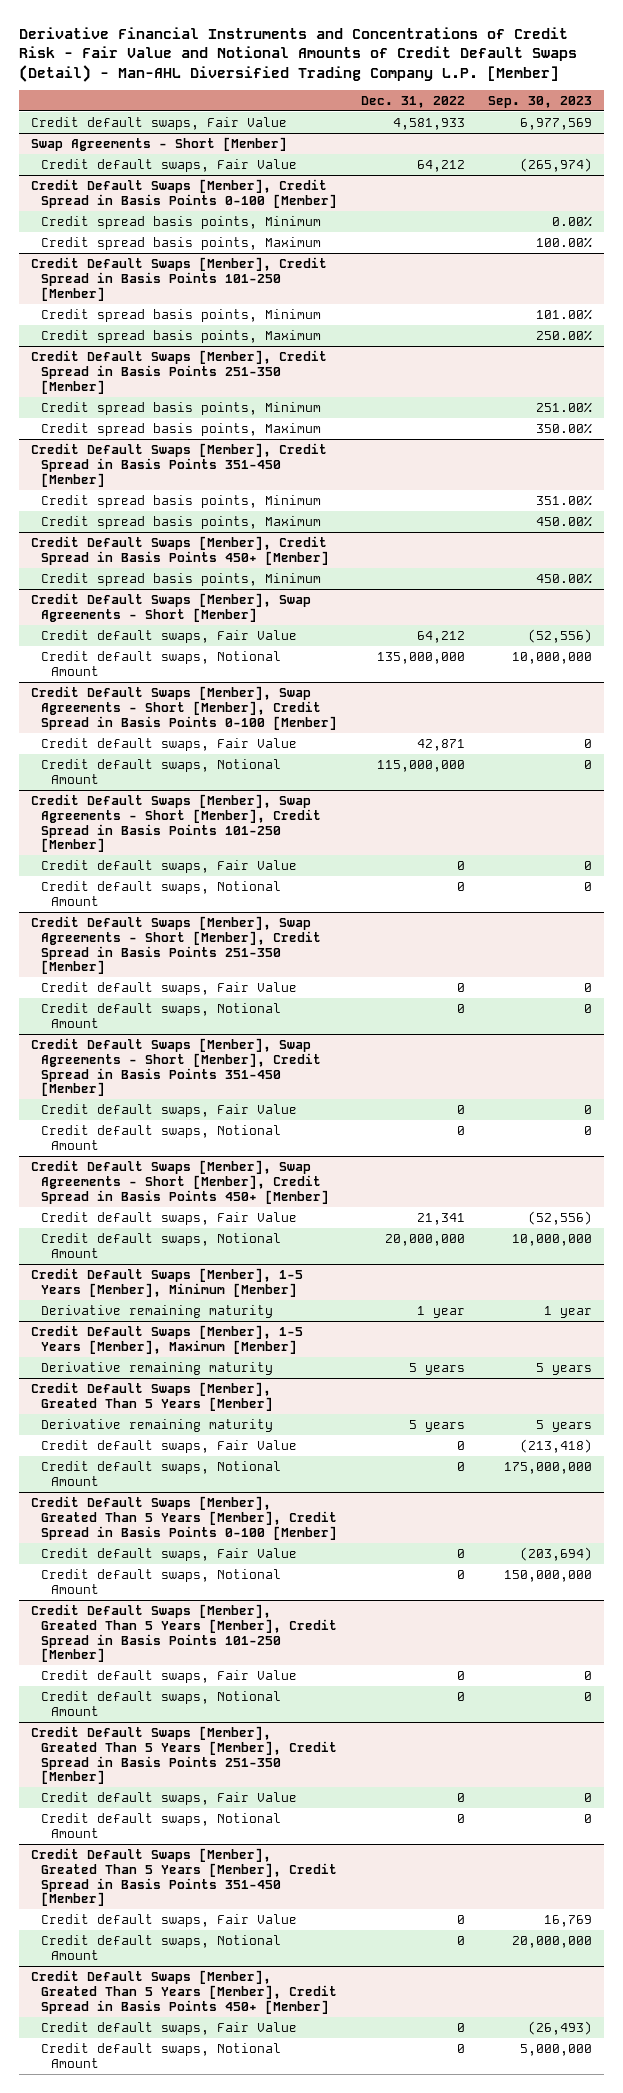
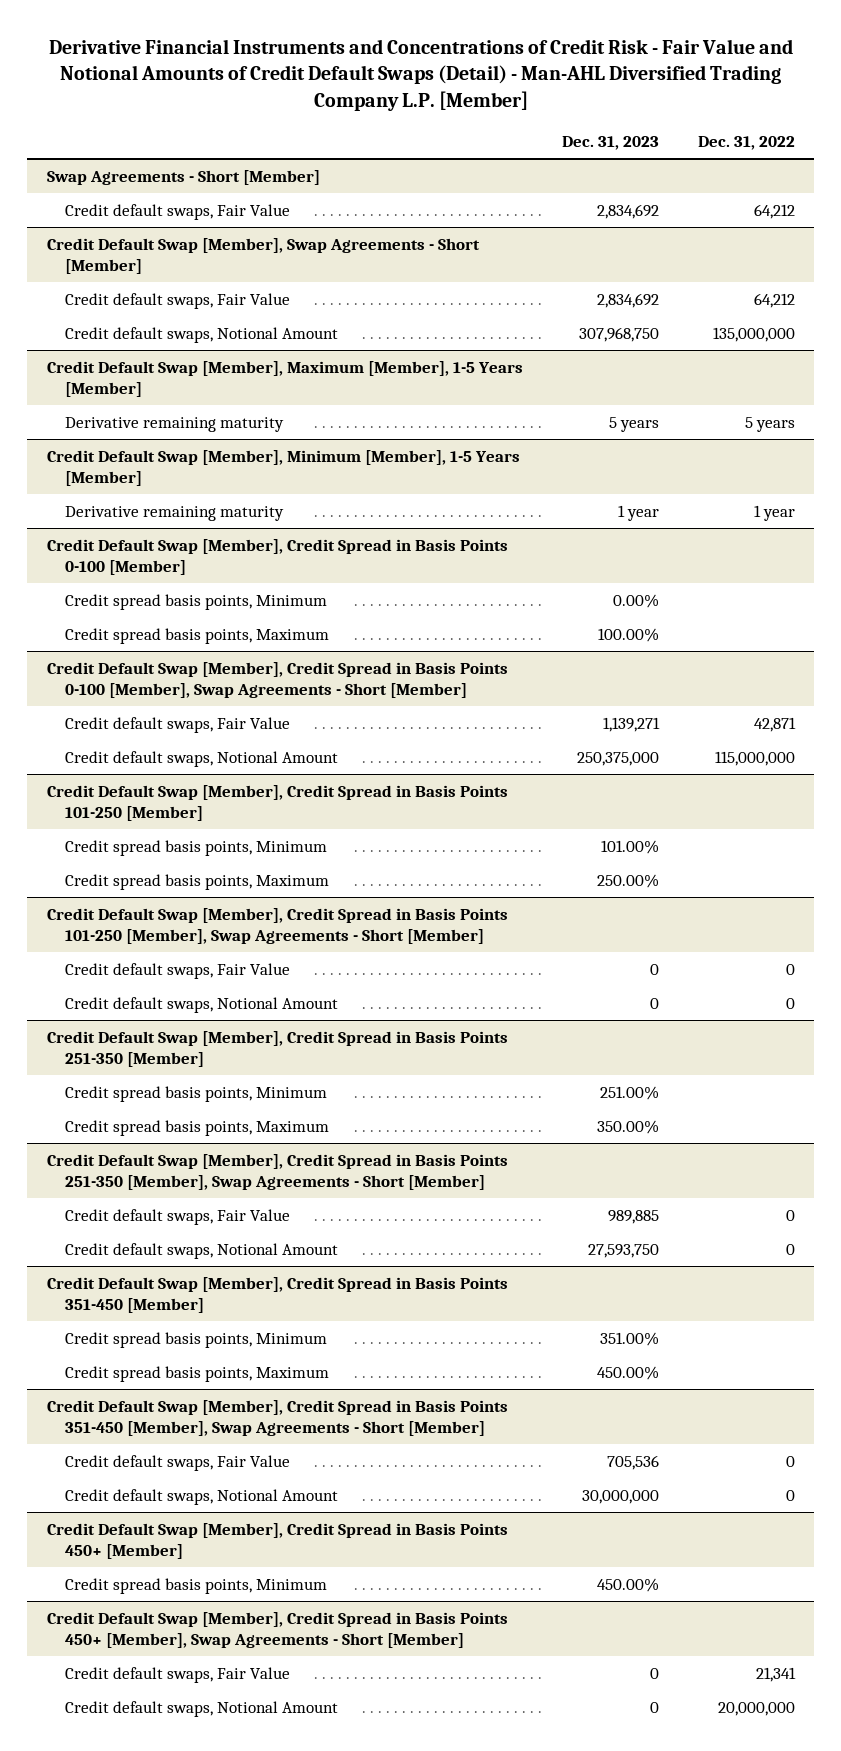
- | Dec. 31, 2022 | Sep. 30, 2023
+ | Dec. 31, 2023 | Dec. 31, 2022
- Credit default swaps, Fair Value | 4,581,933 | 6,977,569
- Credit Default Swaps [Member], Credit Spread in Basis Points 0-100 [Member]
- Credit spread basis points, Minimum | | 0.00%
- Credit spread basis points, Maximum | | 100.00%
- Credit Default Swaps [Member], Credit Spread in Basis Points 101-250 [Member]
- Credit spread basis points, Minimum | | 101.00%
- Credit spread basis points, Maximum | | 250.00%
- Credit Default Swaps [Member], Credit Spread in Basis Points 251-350 [Member]
- Credit spread basis points, Minimum | | 251.00%
- Credit spread basis points, Maximum | | 350.00%
- Credit Default Swaps [Member], Credit Spread in Basis Points 351-450 [Member]
- Credit spread basis points, Minimum | | 351.00%
- Credit spread basis points, Maximum | | 450.00%
- Credit Default Swaps [Member], Credit Spread in Basis Points 450+ [Member]
- Credit spread basis points, Minimum | | 450.00%
- Credit Default Swaps [Member], Swap Agreements - Short [Member]
+ Credit Default Swap [Member], Swap Agreements - Short [Member]
- Credit Default Swaps [Member], Swap Agreements - Short [Member], Credit Spread in Basis Points 0-100 [Member]
+ Credit Default Swap [Member], Maximum [Member], 1-5 Years [Member]
+ Derivative remaining maturity | 5 years | 5 years
+ Credit Default Swap [Member], Minimum [Member], 1-5 Years [Member]
+ Derivative remaining maturity | 1 year | 1 year
+ Credit Default Swap [Member], Credit Spread in Basis Points 0-100 [Member]
+ Credit spread basis points, Minimum | 0.00% |
+ Credit spread basis points, Maximum | 100.00% |
+ Credit Default Swap [Member], Credit Spread in Basis Points 0-100 [Member], Swap Agreements - Short [Member]
- Credit Default Swaps [Member], Swap Agreements - Short [Member], Credit Spread in Basis Points 101-250 [Member]
+ Credit Default Swap [Member], Credit Spread in Basis Points 101-250 [Member]
+ Credit spread basis points, Minimum | 101.00% |
+ Credit spread basis points, Maximum | 250.00% |
+ Credit Default Swap [Member], Credit Spread in Basis Points 101-250 [Member], Swap Agreements - Short [Member]
- Credit Default Swaps [Member], Swap Agreements - Short [Member], Credit Spread in Basis Points 251-350 [Member]
+ Credit Default Swap [Member], Credit Spread in Basis Points 251-350 [Member]
+ Credit spread basis points, Minimum | 251.00% |
+ Credit spread basis points, Maximum | 350.00% |
+ Credit Default Swap [Member], Credit Spread in Basis Points 251-350 [Member], Swap Agreements - Short [Member]
- Credit Default Swaps [Member], Swap Agreements - Short [Member], Credit Spread in Basis Points 351-450 [Member]
+ Credit Default Swap [Member], Credit Spread in Basis Points 351-450 [Member]
+ Credit spread basis points, Minimum | 351.00% |
+ Credit spread basis points, Maximum | 450.00% |
+ Credit Default Swap [Member], Credit Spread in Basis Points 351-450 [Member], Swap Agreements - Short [Member]
- Credit Default Swaps [Member], Swap Agreements - Short [Member], Credit Spread in Basis Points 450+ [Member]
+ Credit Default Swap [Member], Credit Spread in Basis Points 450+ [Member]
+ Credit spread basis points, Minimum | 450.00% |
+ Credit Default Swap [Member], Credit Spread in Basis Points 450+ [Member], Swap Agreements - Short [Member]
- Credit Default Swaps [Member], 1-5 Years [Member], Minimum [Member]
- Derivative remaining maturity | 1 year | 1 year
- Credit Default Swaps [Member], 1-5 Years [Member], Maximum [Member]
- Derivative remaining maturity | 5 years | 5 years
- Credit Default Swaps [Member], Greated Than 5 Years [Member]
- Derivative remaining maturity | 5 years | 5 years
- Credit default swaps, Fair Value | 0 | (213,418)
- Credit default swaps, Notional Amount | 0 | 175,000,000
- Credit Default Swaps [Member], Greated Than 5 Years [Member], Credit Spread in Basis Points 0-100 [Member]
- Credit default swaps, Fair Value | 0 | (203,694)
- Credit default swaps, Notional Amount | 0 | 150,000,000
- Credit Default Swaps [Member], Greated Than 5 Years [Member], Credit Spread in Basis Points 101-250 [Member]
- Credit default swaps, Fair Value | 0 | 0
- Credit default swaps, Notional Amount | 0 | 0
- Credit Default Swaps [Member], Greated Than 5 Years [Member], Credit Spread in Basis Points 251-350 [Member]
- Credit default swaps, Fair Value | 0 | 0
- Credit default swaps, Notional Amount | 0 | 0
- Credit Default Swaps [Member], Greated Than 5 Years [Member], Credit Spread in Basis Points 351-450 [Member]
- Credit default swaps, Fair Value | 0 | 16,769
- Credit default swaps, Notional Amount | 0 | 20,000,000
- Credit Default Swaps [Member], Greated Than 5 Years [Member], Credit Spread in Basis Points 450+ [Member]
- Credit default swaps, Fair Value | 0 | (26,493)
- Credit default swaps, Notional Amount | 0 | 5,000,000

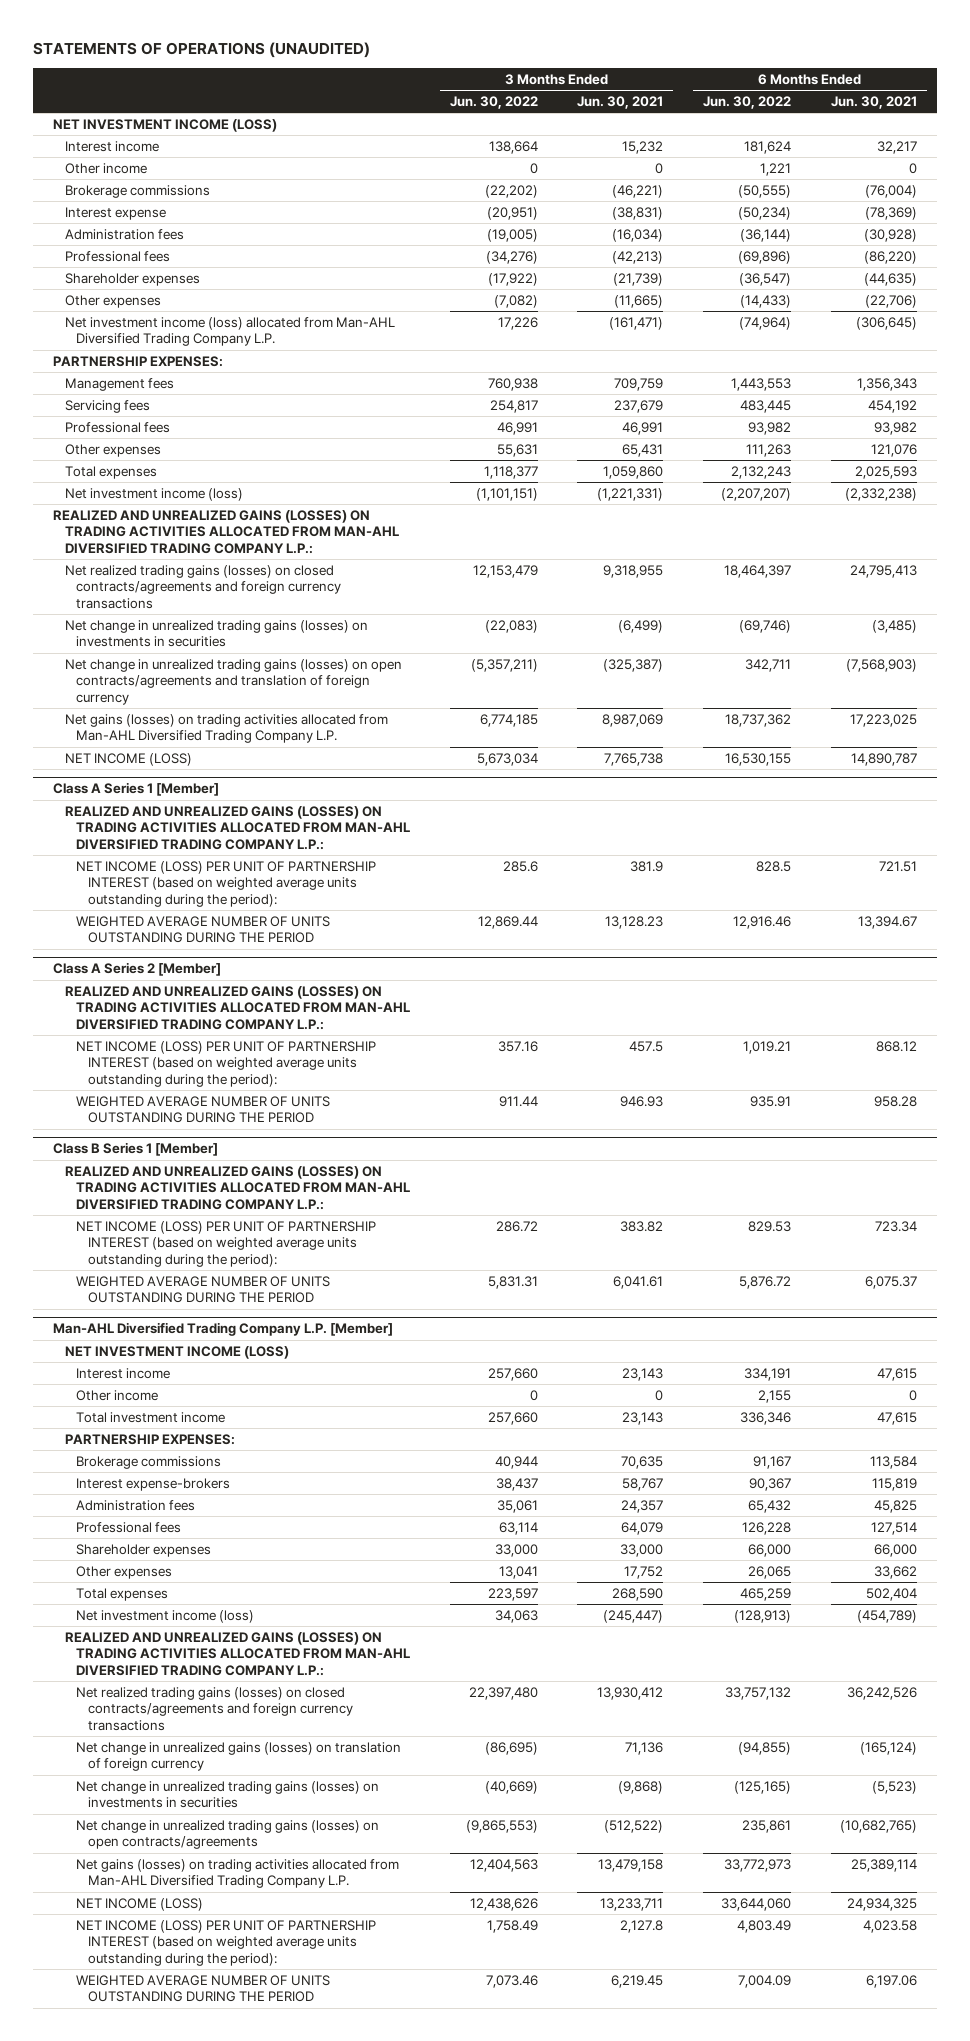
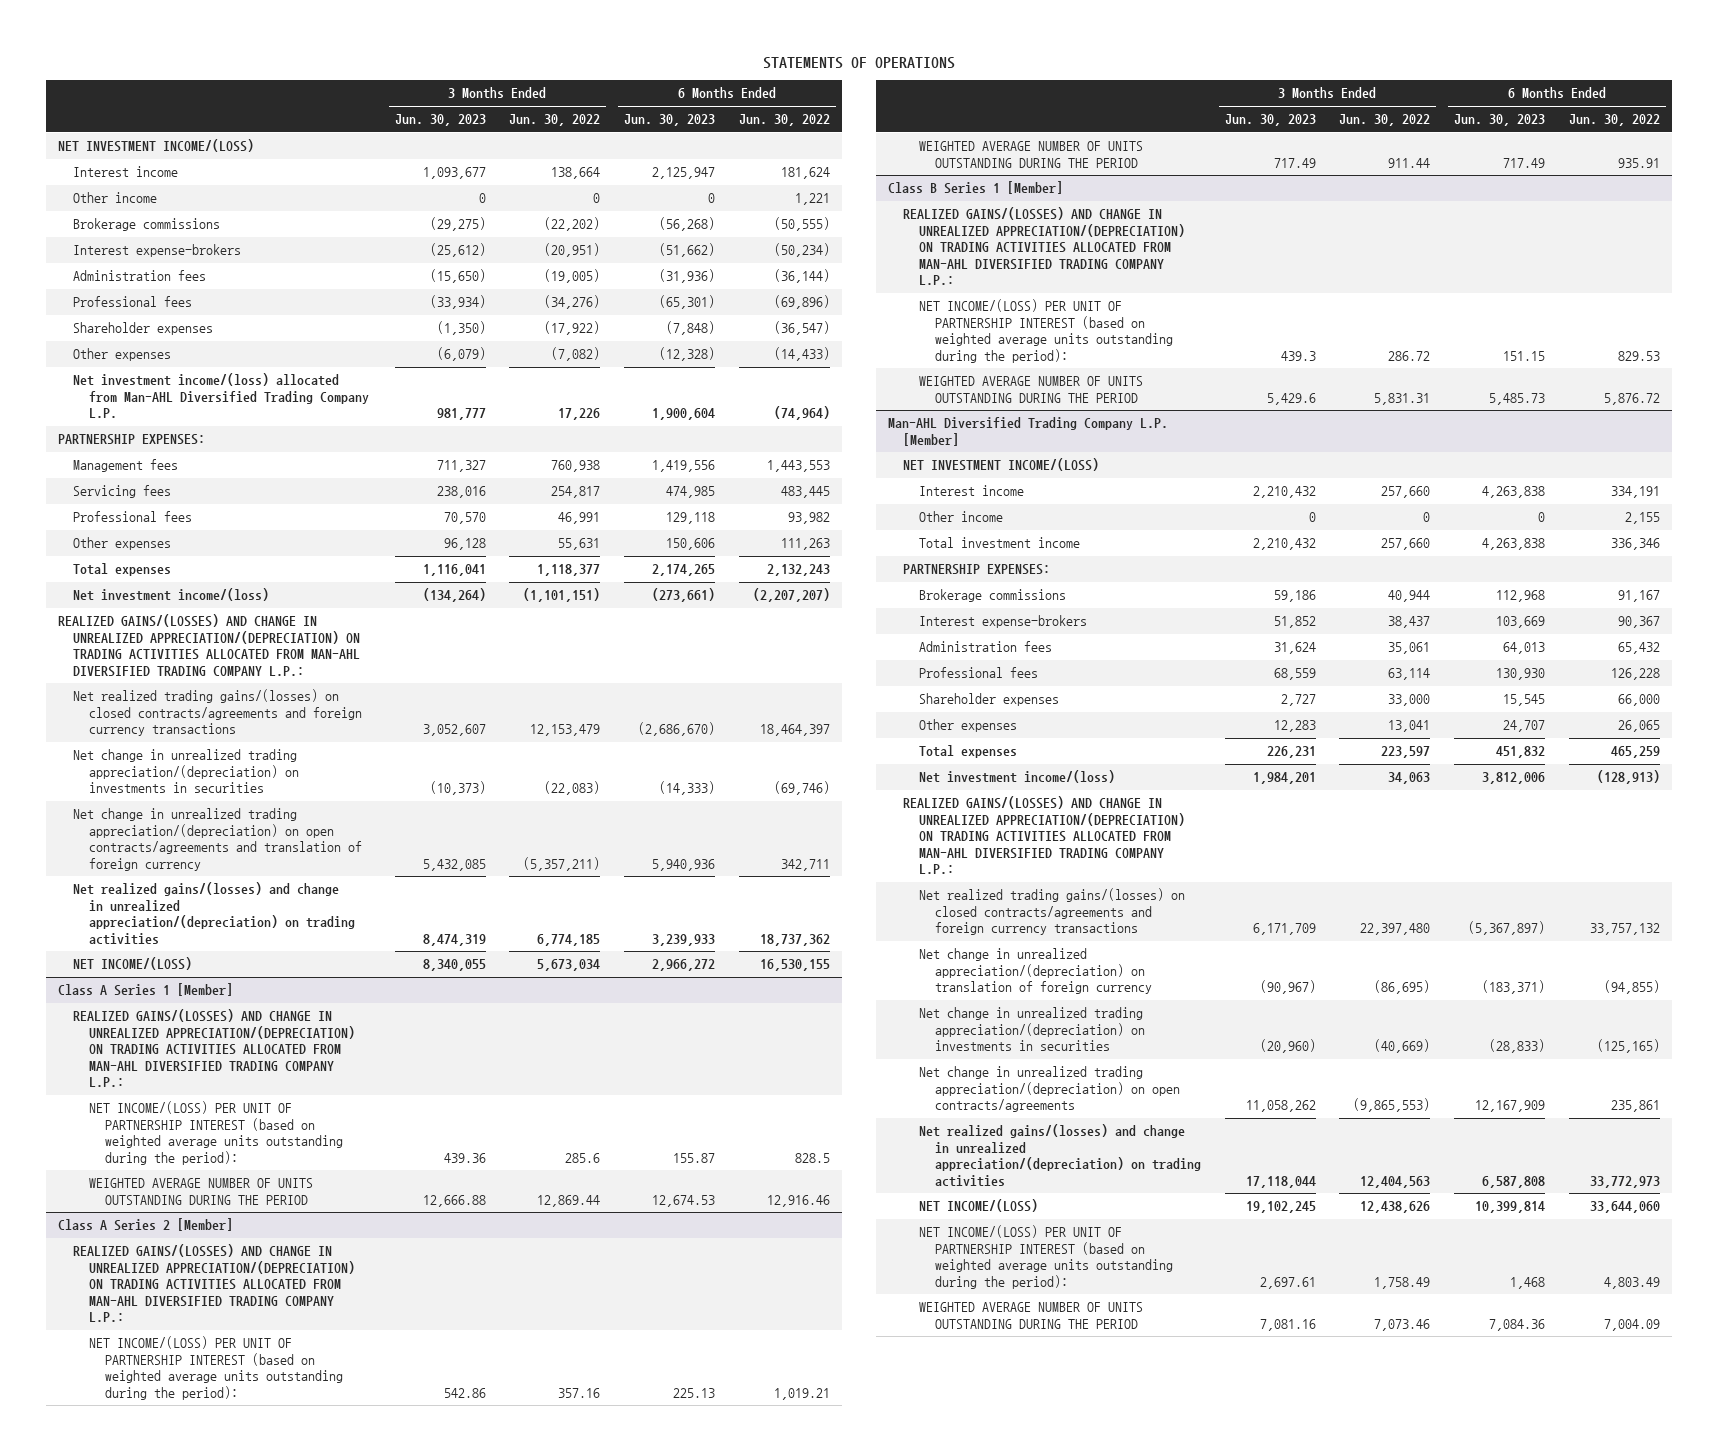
- STATEMENTS OF OPERATIONS (UNAUDITED)
+ STATEMENTS OF OPERATIONS
- | 3 Months Ended Jun. 30, 2022 | 3 Months Ended Jun. 30, 2021 | 6 Months Ended Jun. 30, 2022 | 6 Months Ended Jun. 30, 2021
+ | 3 Months Ended Jun. 30, 2023 | 3 Months Ended Jun. 30, 2022 | 6 Months Ended Jun. 30, 2023 | 6 Months Ended Jun. 30, 2022
- NET INVESTMENT INCOME (LOSS)
+ NET INVESTMENT INCOME/(LOSS)
- Interest expense | (20,951) | (38,831) | (50,234) | (78,369)
+ Interest expense-brokers | (25,612) | (20,951) | (51,662) | (50,234)
- Net investment income (loss) allocated from Man-AHL Diversified Trading Company L.P. | 17,226 | (161,471) | (74,964) | (306,645)
+ Net investment income/(loss) allocated from Man-AHL Diversified Trading Company L.P. | 981,777 | 17,226 | 1,900,604 | (74,964)
- Net investment income (loss) | (1,101,151) | (1,221,331) | (2,207,207) | (2,332,238)
- REALIZED AND UNREALIZED GAINS (LOSSES) ON TRADING ACTIVITIES ALLOCATED FROM MAN-AHL DIVERSIFIED TRADING COMPANY L.P.:
- Net realized trading gains (losses) on closed contracts/agreements and foreign currency transactions | 12,153,479 | 9,318,955 | 18,464,397 | 24,795,413
- Net change in unrealized trading gains (losses) on investments in securities | (22,083) | (6,499) | (69,746) | (3,485)
- Net change in unrealized trading gains (losses) on open contracts/agreements and translation of foreign currency | (5,357,211) | (325,387) | 342,711 | (7,568,903)
- Net gains (losses) on trading activities allocated from Man-AHL Diversified Trading Company L.P. | 6,774,185 | 8,987,069 | 18,737,362 | 17,223,025
- NET INCOME (LOSS) | 5,673,034 | 7,765,738 | 16,530,155 | 14,890,787
+ Net investment income/(loss) | (134,264) | (1,101,151) | (273,661) | (2,207,207)
+ REALIZED GAINS/(LOSSES) AND CHANGE IN UNREALIZED APPRECIATION/(DEPRECIATION) ON TRADING ACTIVITIES ALLOCATED FROM MAN-AHL DIVERSIFIED TRADING COMPANY L.P.:
+ Net realized trading gains/(losses) on closed contracts/agreements and foreign currency transactions | 3,052,607 | 12,153,479 | (2,686,670) | 18,464,397
+ Net change in unrealized trading appreciation/(depreciation) on investments in securities | (10,373) | (22,083) | (14,333) | (69,746)
+ Net change in unrealized trading appreciation/(depreciation) on open contracts/agreements and translation of foreign currency | 5,432,085 | (5,357,211) | 5,940,936 | 342,711
+ Net realized gains/(losses) and change in unrealized appreciation/(depreciation) on trading activities | 8,474,319 | 6,774,185 | 3,239,933 | 18,737,362
+ NET INCOME/(LOSS) | 8,340,055 | 5,673,034 | 2,966,272 | 16,530,155
@ Class A Series 1 [Member]
- REALIZED AND UNREALIZED GAINS (LOSSES) ON TRADING ACTIVITIES ALLOCATED FROM MAN-AHL DIVERSIFIED TRADING COMPANY L.P.:
- NET INCOME (LOSS) PER UNIT OF PARTNERSHIP INTEREST (based on weighted average units outstanding during the period): | 285.6 | 381.9 | 828.5 | 721.51
+ REALIZED GAINS/(LOSSES) AND CHANGE IN UNREALIZED APPRECIATION/(DEPRECIATION) ON TRADING ACTIVITIES ALLOCATED FROM MAN-AHL DIVERSIFIED TRADING COMPANY L.P.:
+ NET INCOME/(LOSS) PER UNIT OF PARTNERSHIP INTEREST (based on weighted average units outstanding during the period): | 439.36 | 285.6 | 155.87 | 828.5
@ Class A Series 2 [Member]
- REALIZED AND UNREALIZED GAINS (LOSSES) ON TRADING ACTIVITIES ALLOCATED FROM MAN-AHL DIVERSIFIED TRADING COMPANY L.P.:
- NET INCOME (LOSS) PER UNIT OF PARTNERSHIP INTEREST (based on weighted average units outstanding during the period): | 357.16 | 457.5 | 1,019.21 | 868.12
+ REALIZED GAINS/(LOSSES) AND CHANGE IN UNREALIZED APPRECIATION/(DEPRECIATION) ON TRADING ACTIVITIES ALLOCATED FROM MAN-AHL DIVERSIFIED TRADING COMPANY L.P.:
+ NET INCOME/(LOSS) PER UNIT OF PARTNERSHIP INTEREST (based on weighted average units outstanding during the period): | 542.86 | 357.16 | 225.13 | 1,019.21
@ Class B Series 1 [Member]
- REALIZED AND UNREALIZED GAINS (LOSSES) ON TRADING ACTIVITIES ALLOCATED FROM MAN-AHL DIVERSIFIED TRADING COMPANY L.P.:
- NET INCOME (LOSS) PER UNIT OF PARTNERSHIP INTEREST (based on weighted average units outstanding during the period): | 286.72 | 383.82 | 829.53 | 723.34
+ REALIZED GAINS/(LOSSES) AND CHANGE IN UNREALIZED APPRECIATION/(DEPRECIATION) ON TRADING ACTIVITIES ALLOCATED FROM MAN-AHL DIVERSIFIED TRADING COMPANY L.P.:
+ NET INCOME/(LOSS) PER UNIT OF PARTNERSHIP INTEREST (based on weighted average units outstanding during the period): | 439.3 | 286.72 | 151.15 | 829.53
@ Man-AHL Diversified Trading Company L.P. [Member]
- NET INVESTMENT INCOME (LOSS)
+ NET INVESTMENT INCOME/(LOSS)
- Net investment income (loss) | 34,063 | (245,447) | (128,913) | (454,789)
- REALIZED AND UNREALIZED GAINS (LOSSES) ON TRADING ACTIVITIES ALLOCATED FROM MAN-AHL DIVERSIFIED TRADING COMPANY L.P.:
- Net realized trading gains (losses) on closed contracts/agreements and foreign currency transactions | 22,397,480 | 13,930,412 | 33,757,132 | 36,242,526
- Net change in unrealized gains (losses) on translation of foreign currency | (86,695) | 71,136 | (94,855) | (165,124)
- Net change in unrealized trading gains (losses) on investments in securities | (40,669) | (9,868) | (125,165) | (5,523)
- Net change in unrealized trading gains (losses) on open contracts/agreements | (9,865,553) | (512,522) | 235,861 | (10,682,765)
- Net gains (losses) on trading activities allocated from Man-AHL Diversified Trading Company L.P. | 12,404,563 | 13,479,158 | 33,772,973 | 25,389,114
- NET INCOME (LOSS) | 12,438,626 | 13,233,711 | 33,644,060 | 24,934,325
- NET INCOME (LOSS) PER UNIT OF PARTNERSHIP INTEREST (based on weighted average units outstanding during the period): | 1,758.49 | 2,127.8 | 4,803.49 | 4,023.58
+ Net investment income/(loss) | 1,984,201 | 34,063 | 3,812,006 | (128,913)
+ REALIZED GAINS/(LOSSES) AND CHANGE IN UNREALIZED APPRECIATION/(DEPRECIATION) ON TRADING ACTIVITIES ALLOCATED FROM MAN-AHL DIVERSIFIED TRADING COMPANY L.P.:
+ Net realized trading gains/(losses) on closed contracts/agreements and foreign currency transactions | 6,171,709 | 22,397,480 | (5,367,897) | 33,757,132
+ Net change in unrealized appreciation/(depreciation) on translation of foreign currency | (90,967) | (86,695) | (183,371) | (94,855)
+ Net change in unrealized trading appreciation/(depreciation) on investments in securities | (20,960) | (40,669) | (28,833) | (125,165)
+ Net change in unrealized trading appreciation/(depreciation) on open contracts/agreements | 11,058,262 | (9,865,553) | 12,167,909 | 235,861
+ Net realized gains/(losses) and change in unrealized appreciation/(depreciation) on trading activities | 17,118,044 | 12,404,563 | 6,587,808 | 33,772,973
+ NET INCOME/(LOSS) | 19,102,245 | 12,438,626 | 10,399,814 | 33,644,060
+ NET INCOME/(LOSS) PER UNIT OF PARTNERSHIP INTEREST (based on weighted average units outstanding during the period): | 2,697.61 | 1,758.49 | 1,468 | 4,803.49

